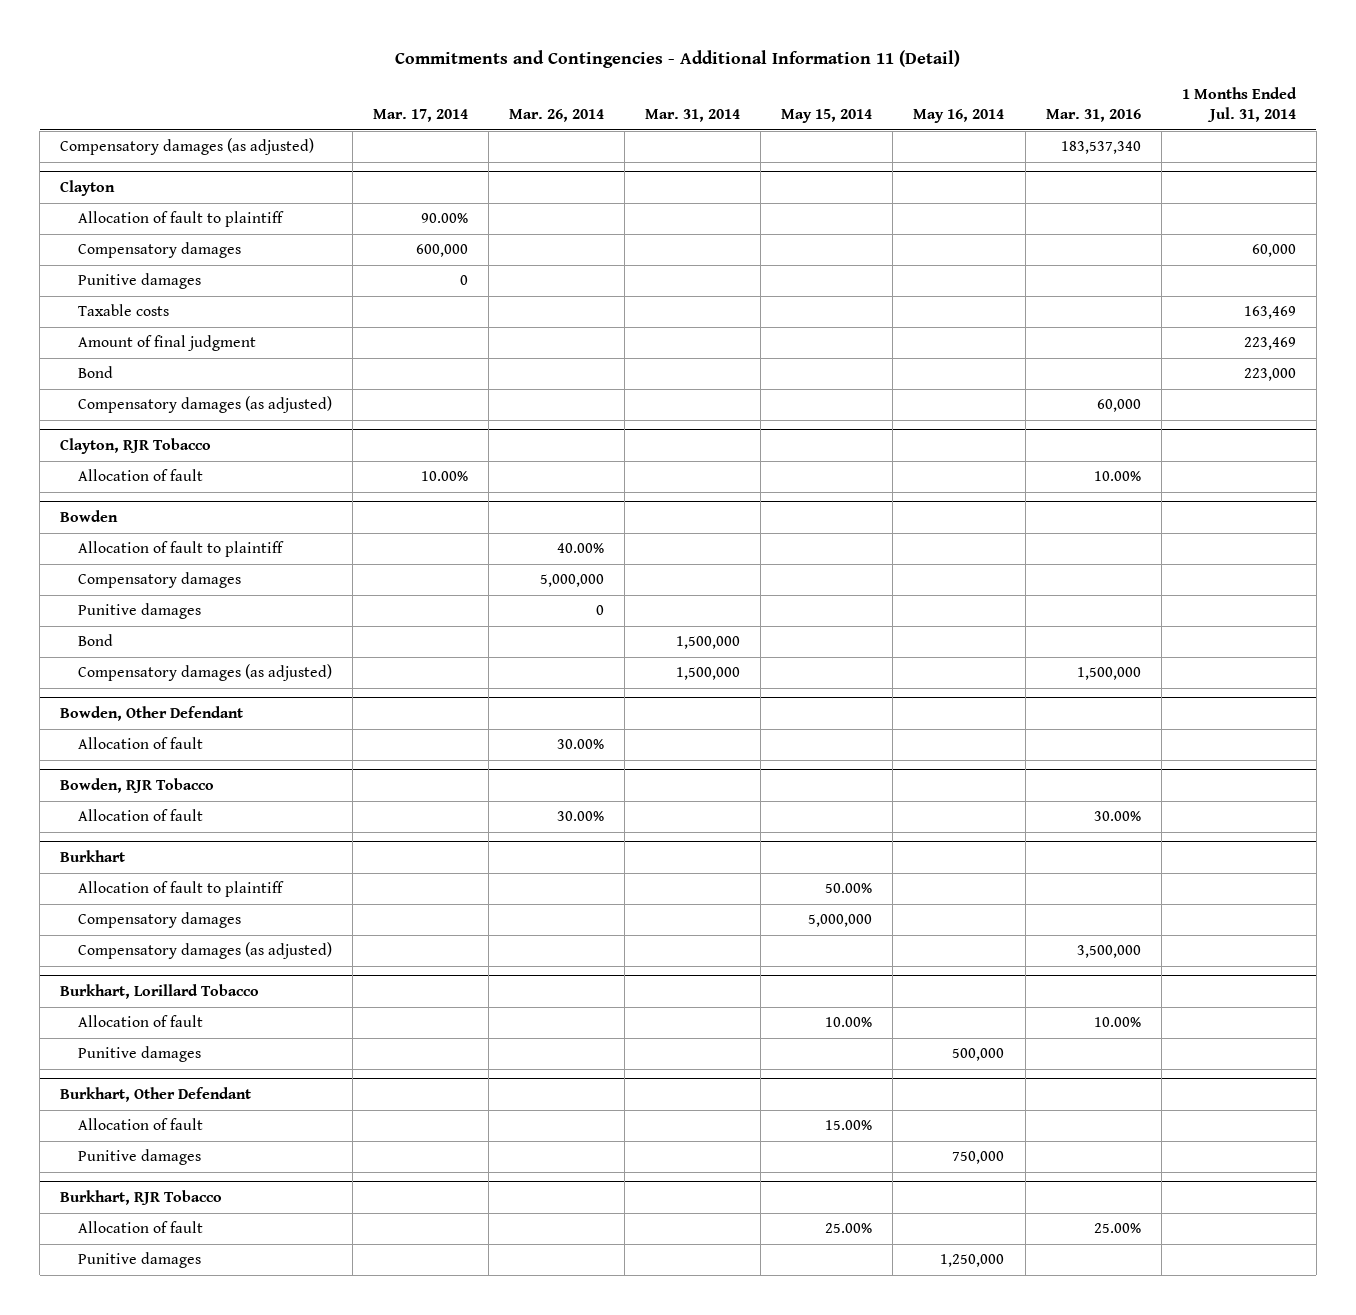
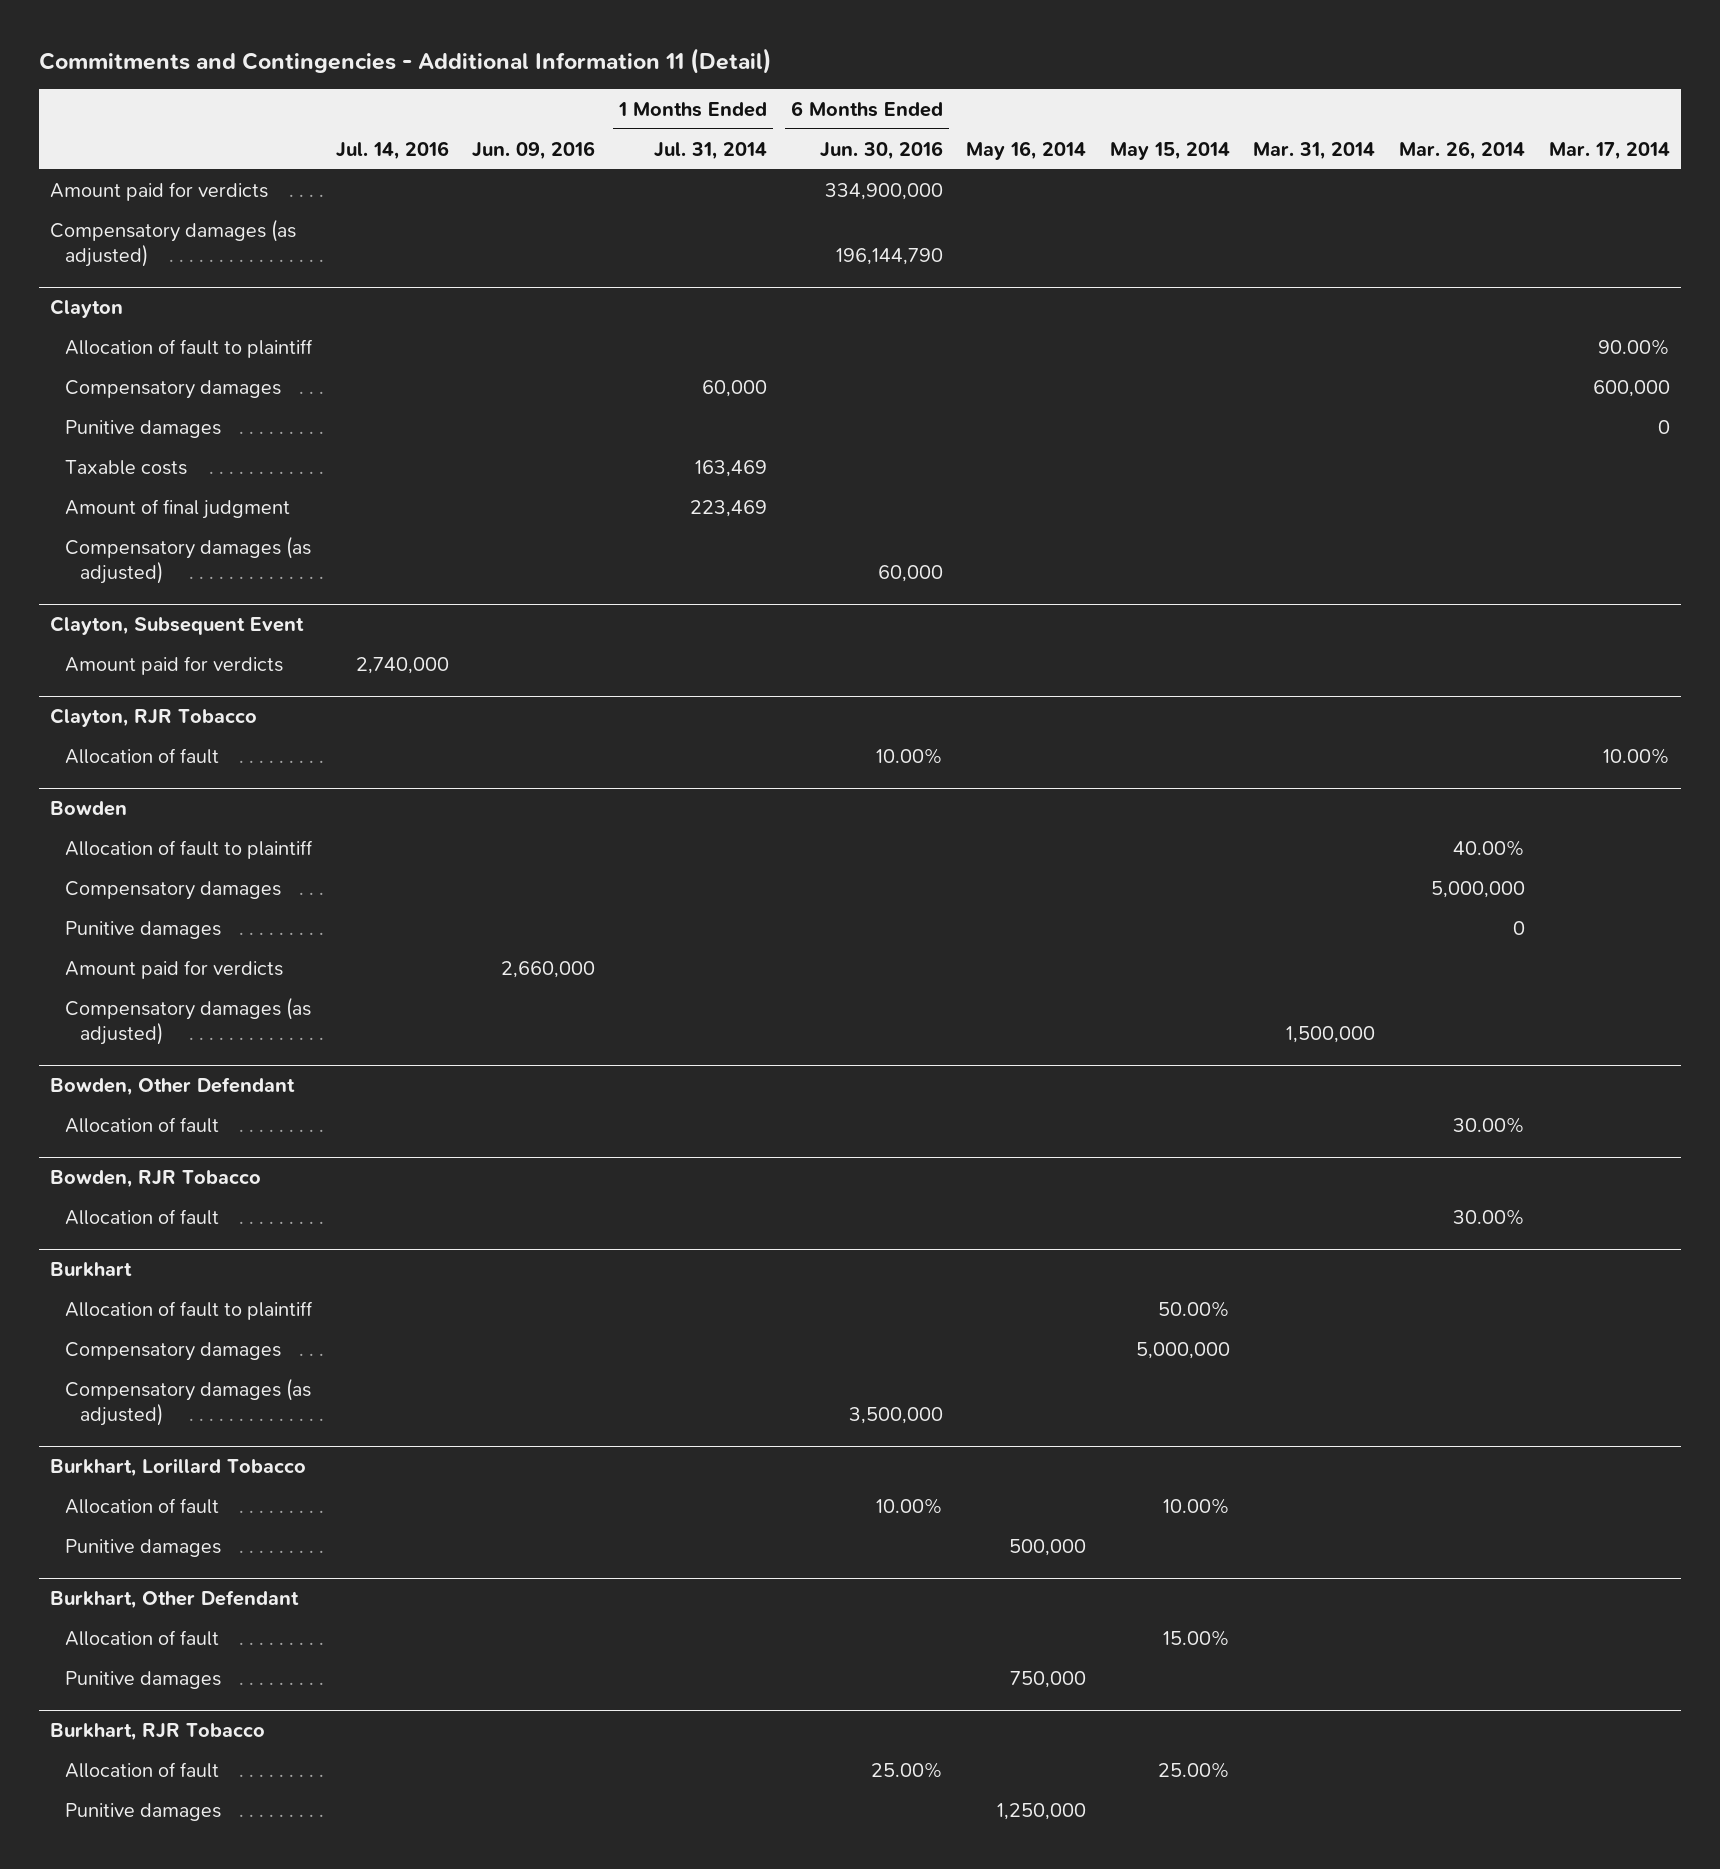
- | Mar. 17, 2014 | Mar. 26, 2014 | Mar. 31, 2014 | May 15, 2014 | May 16, 2014 | Mar. 31, 2016 | 1 Months Ended Jul. 31, 2014
+ | Jul. 14, 2016 | Jun. 09, 2016 | 1 Months Ended Jul. 31, 2014 | 6 Months Ended Jun. 30, 2016 | May 16, 2014 | May 15, 2014 | Mar. 31, 2014 | Mar. 26, 2014 | Mar. 17, 2014
+ Amount paid for verdicts | | | | 334,900,000 | | | | |
@ Clayton
- Bond | | | | | | | 223,000
+ Clayton, Subsequent Event
+ Amount paid for verdicts | 2,740,000 | | | | | | | |
@ Bowden
- Bond | | | 1,500,000 | | | |
+ Amount paid for verdicts | | 2,660,000 | | | | | | |

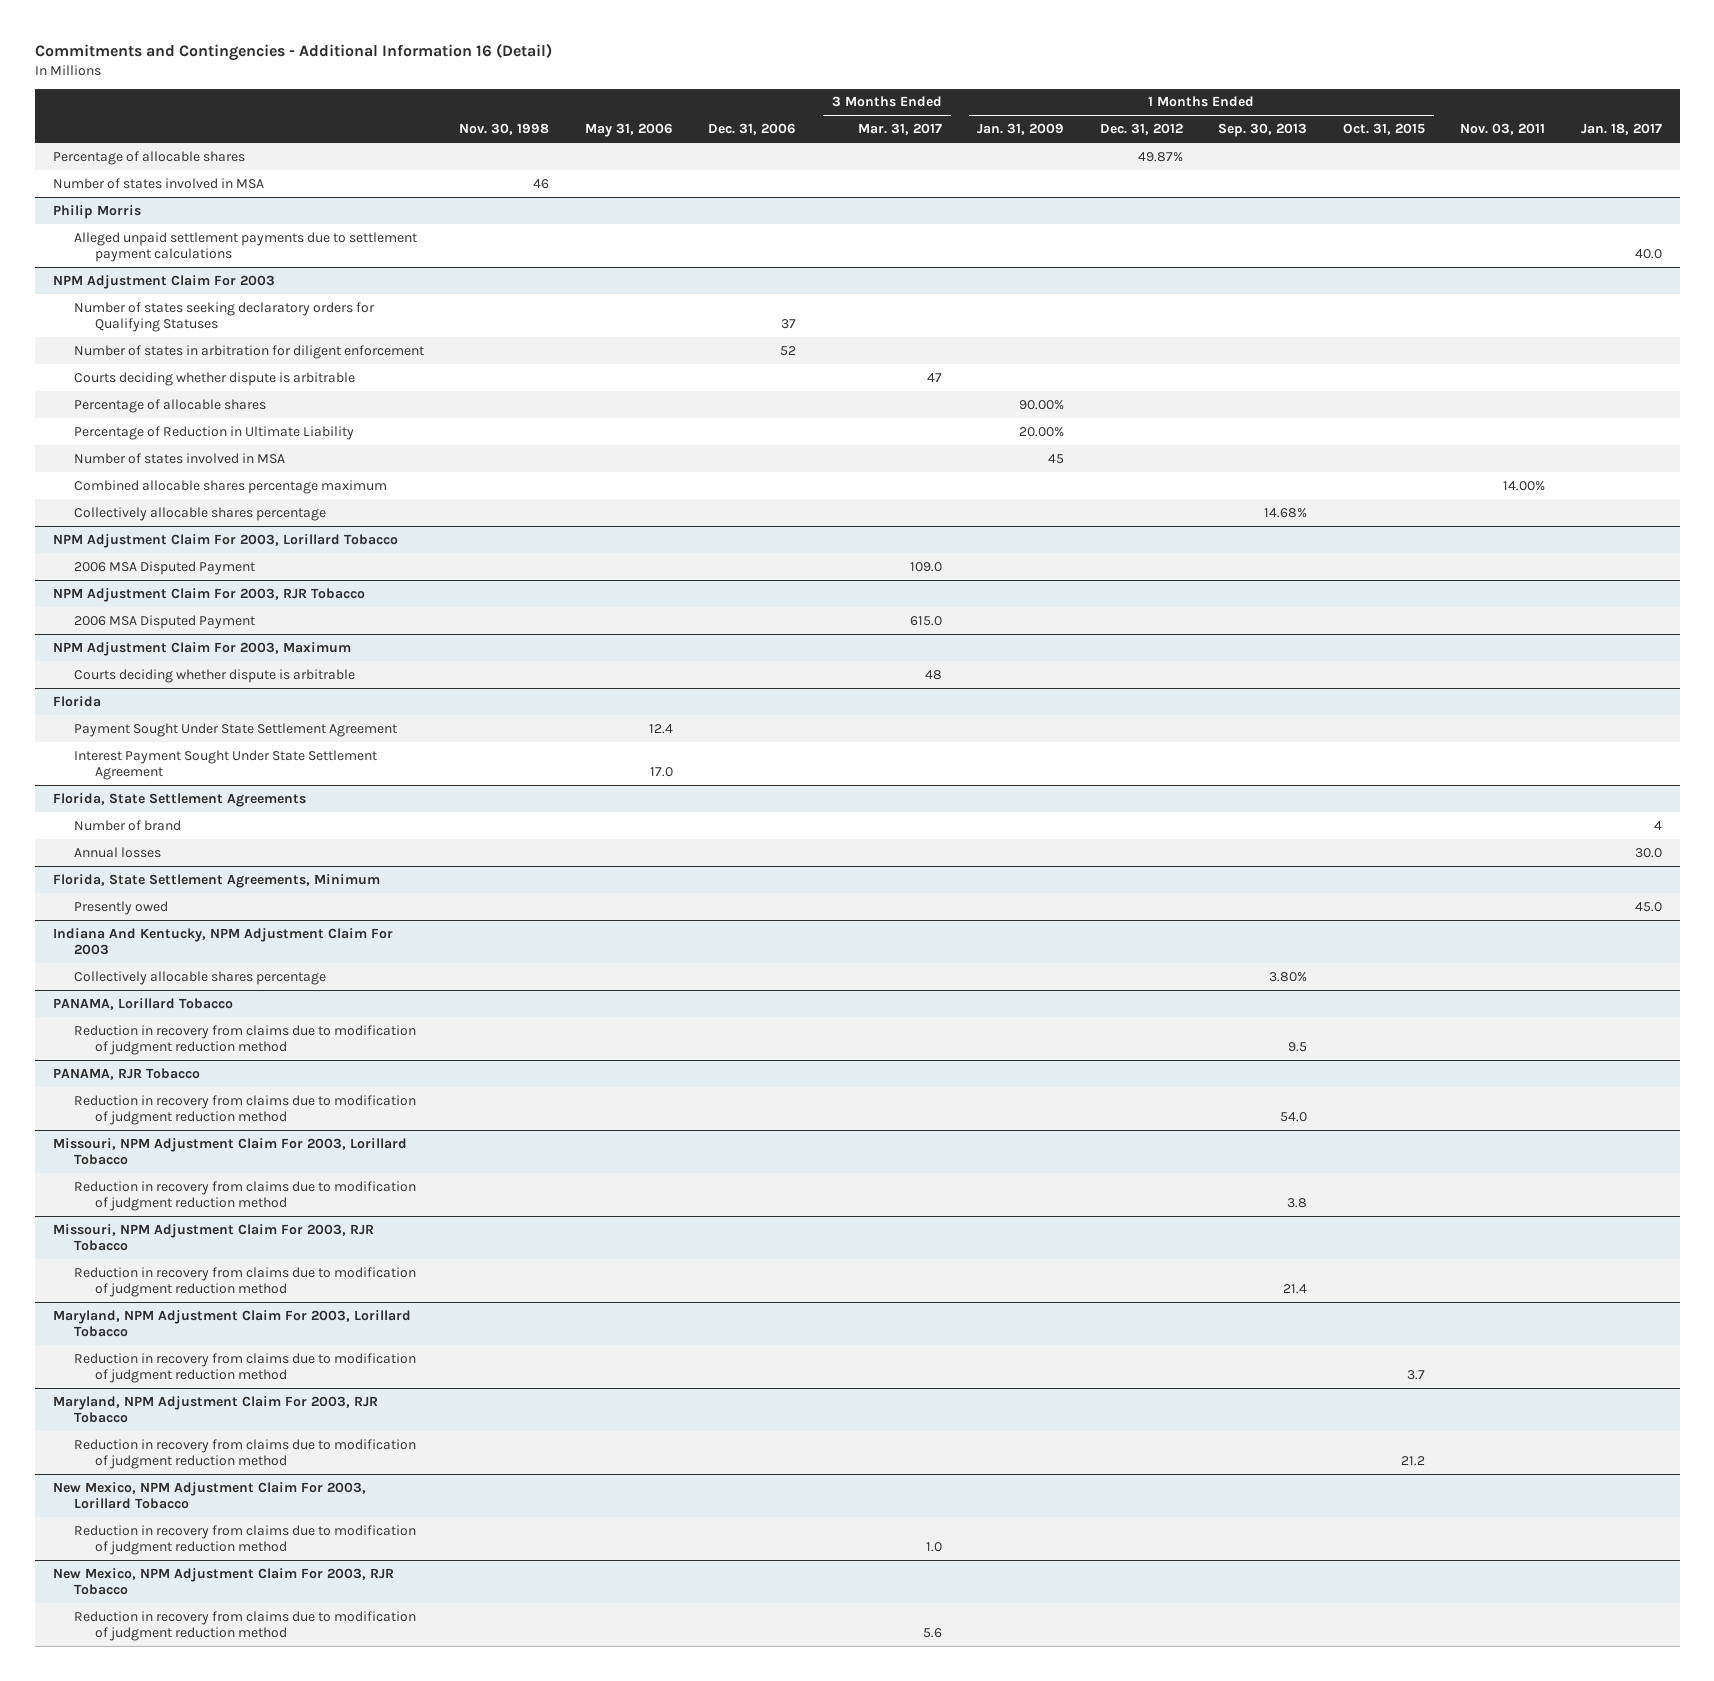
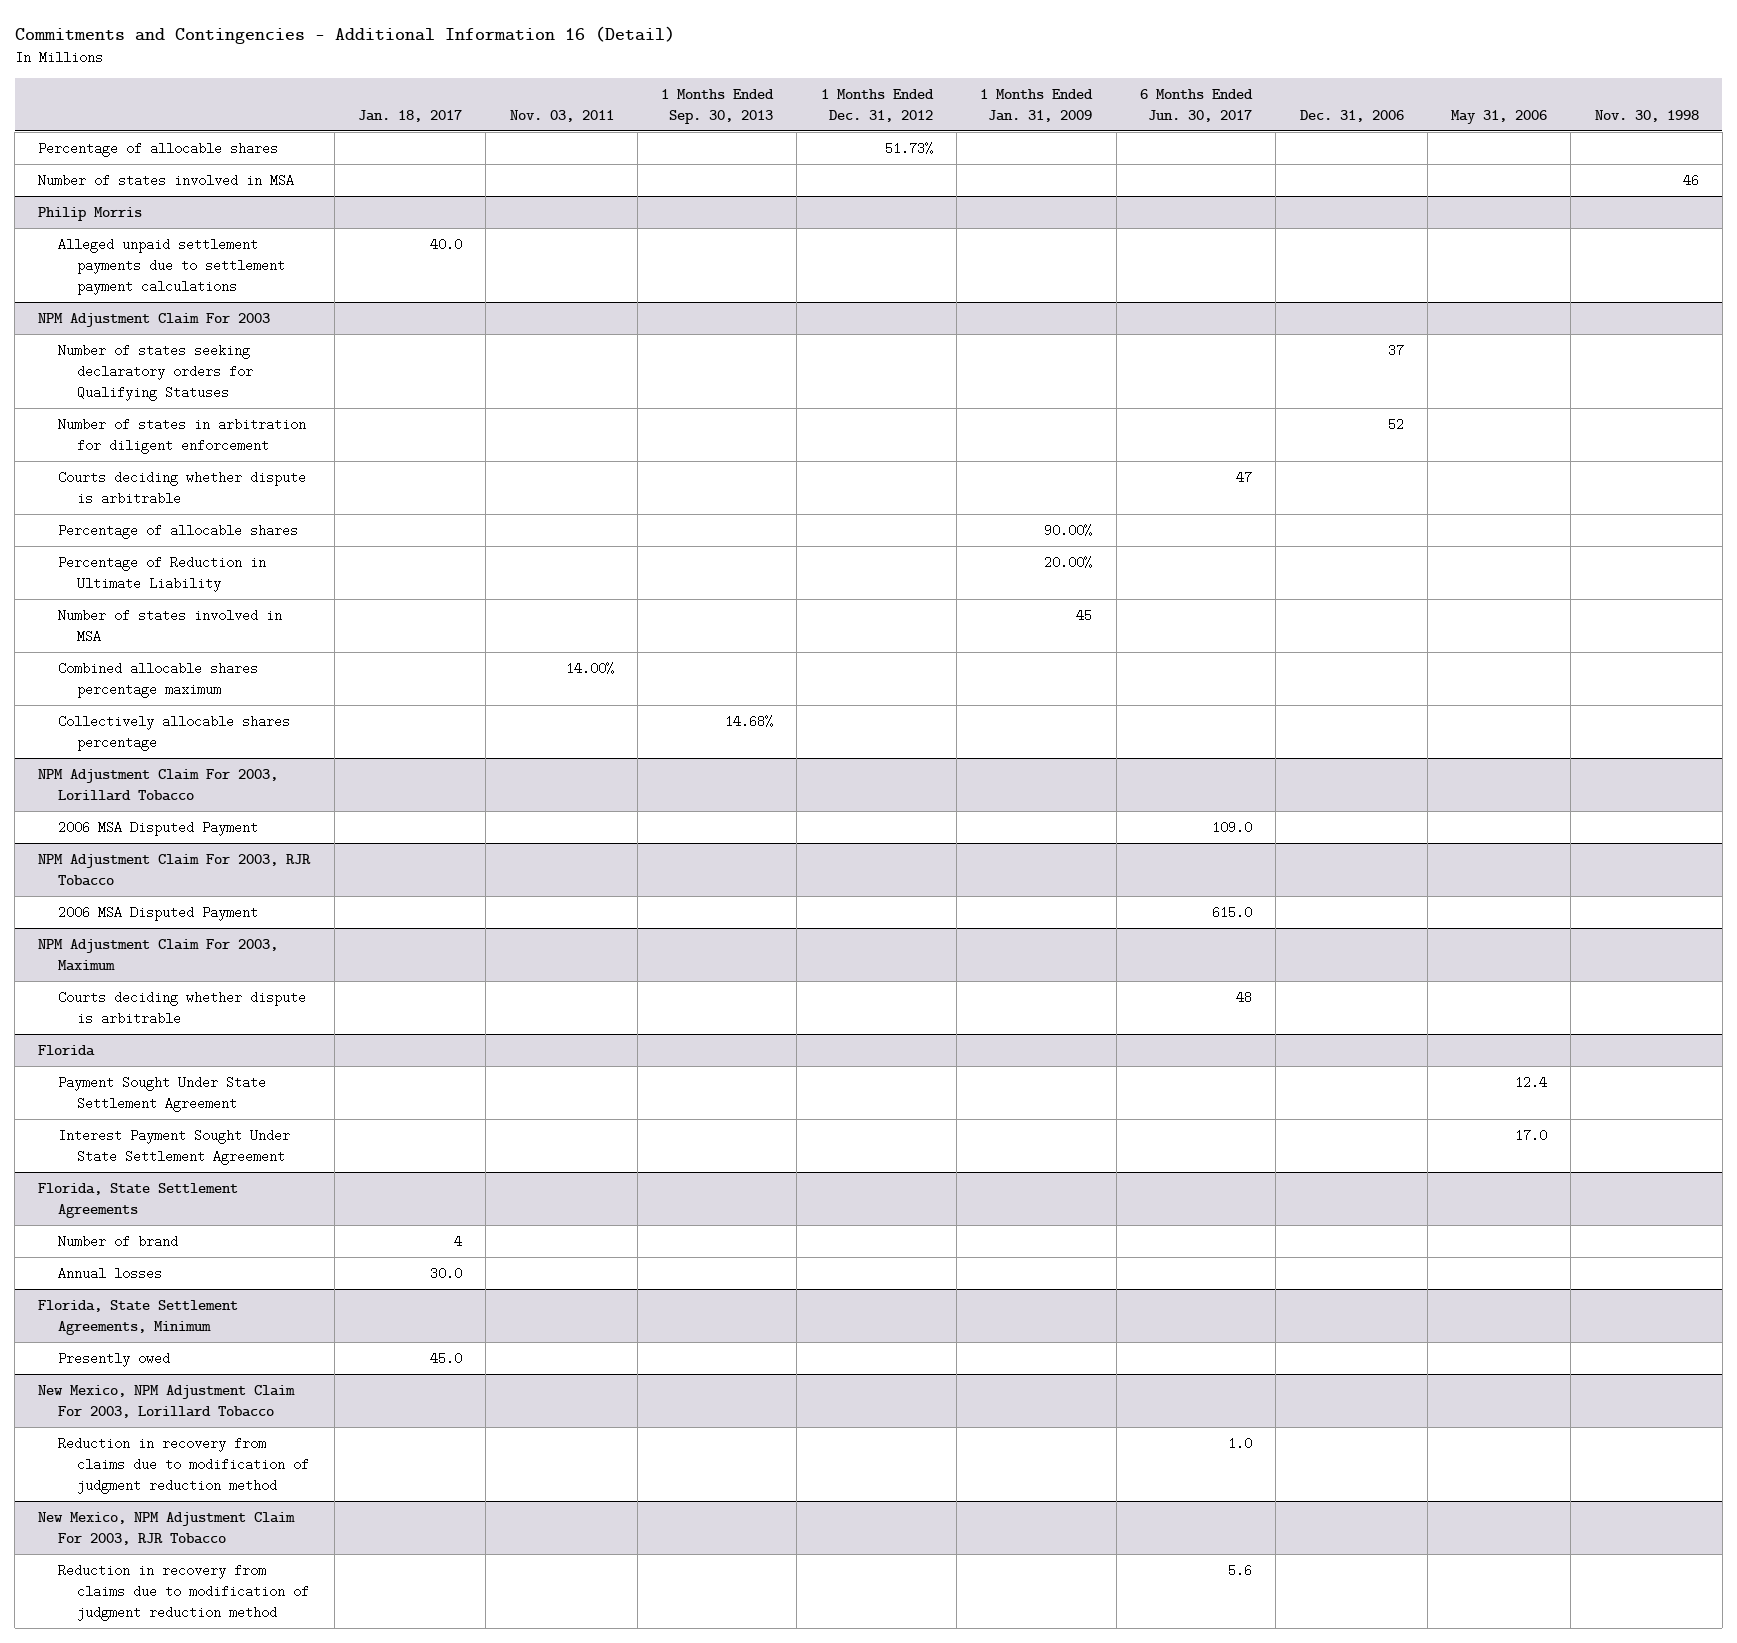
- | Nov. 30, 1998 | May 31, 2006 | Dec. 31, 2006 | 3 Months Ended Mar. 31, 2017 | 1 Months Ended Jan. 31, 2009 | 1 Months Ended Dec. 31, 2012 | 1 Months Ended Sep. 30, 2013 | 1 Months Ended Oct. 31, 2015 | Nov. 03, 2011 | Jan. 18, 2017
+ | Jan. 18, 2017 | Nov. 03, 2011 | 1 Months Ended Sep. 30, 2013 | 1 Months Ended Dec. 31, 2012 | 1 Months Ended Jan. 31, 2009 | 6 Months Ended Jun. 30, 2017 | Dec. 31, 2006 | May 31, 2006 | Nov. 30, 1998
- Percentage of allocable shares | | | | | | 49.87% | | | |
+ Percentage of allocable shares | | | | 51.73% | | | | |
- Indiana And Kentucky, NPM Adjustment Claim For 2003
- Collectively allocable shares percentage | | | | | | | 3.80% | | |
- PANAMA, Lorillard Tobacco
- Reduction in recovery from claims due to modification of judgment reduction method | | | | | | | 9.5 | | |
- PANAMA, RJR Tobacco
- Reduction in recovery from claims due to modification of judgment reduction method | | | | | | | 54.0 | | |
- Missouri, NPM Adjustment Claim For 2003, Lorillard Tobacco
- Reduction in recovery from claims due to modification of judgment reduction method | | | | | | | 3.8 | | |
- Missouri, NPM Adjustment Claim For 2003, RJR Tobacco
- Reduction in recovery from claims due to modification of judgment reduction method | | | | | | | 21.4 | | |
- Maryland, NPM Adjustment Claim For 2003, Lorillard Tobacco
- Reduction in recovery from claims due to modification of judgment reduction method | | | | | | | | 3.7 | |
- Maryland, NPM Adjustment Claim For 2003, RJR Tobacco
- Reduction in recovery from claims due to modification of judgment reduction method | | | | | | | | 21.2 | |

